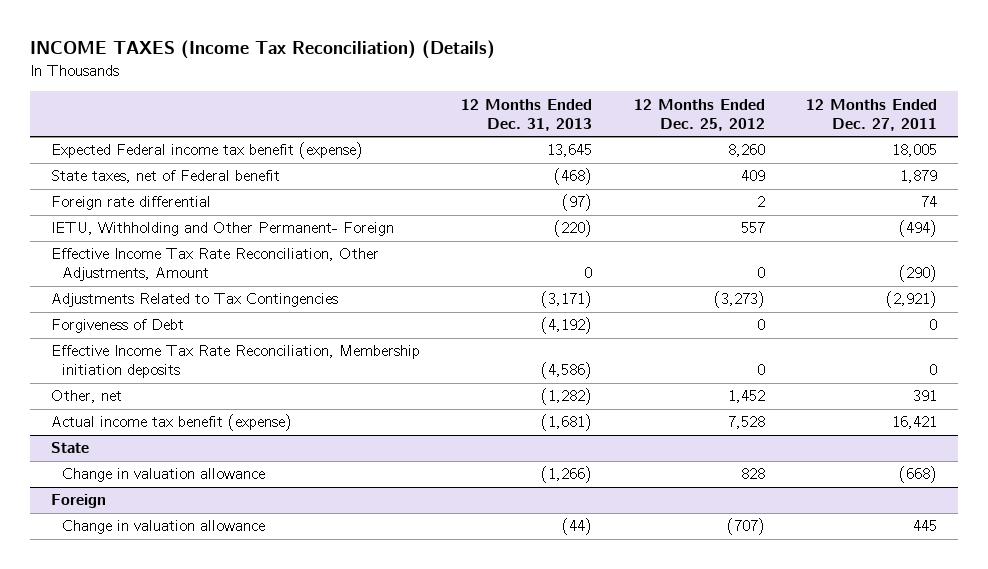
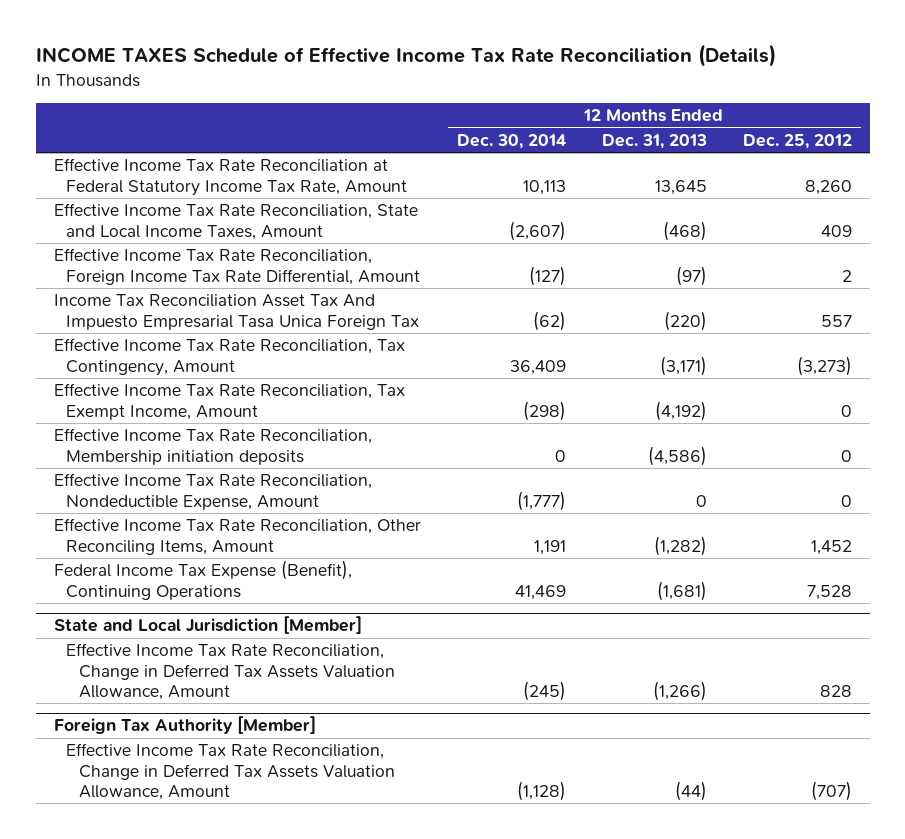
- INCOME TAXES (Income Tax Reconciliation) (Details)
+ INCOME TAXES Schedule of Effective Income Tax Rate Reconciliation (Details)
- | 12 Months Ended Dec. 31, 2013 | 12 Months Ended Dec. 25, 2012 | 12 Months Ended Dec. 27, 2011
+ | 12 Months Ended Dec. 30, 2014 | 12 Months Ended Dec. 31, 2013 | 12 Months Ended Dec. 25, 2012
- Expected Federal income tax benefit (expense) | 13,645 | 8,260 | 18,005
- State taxes, net of Federal benefit | (468) | 409 | 1,879
- Foreign rate differential | (97) | 2 | 74
- IETU, Withholding and Other Permanent- Foreign | (220) | 557 | (494)
- Effective Income Tax Rate Reconciliation, Other Adjustments, Amount | 0 | 0 | (290)
- Adjustments Related to Tax Contingencies | (3,171) | (3,273) | (2,921)
- Forgiveness of Debt | (4,192) | 0 | 0
+ Effective Income Tax Rate Reconciliation at Federal Statutory Income Tax Rate, Amount | 10,113 | 13,645 | 8,260
+ Effective Income Tax Rate Reconciliation, State and Local Income Taxes, Amount | (2,607) | (468) | 409
+ Effective Income Tax Rate Reconciliation, Foreign Income Tax Rate Differential, Amount | (127) | (97) | 2
+ Income Tax Reconciliation Asset Tax And Impuesto Empresarial Tasa Unica Foreign Tax | (62) | (220) | 557
+ Effective Income Tax Rate Reconciliation, Tax Contingency, Amount | 36,409 | (3,171) | (3,273)
+ Effective Income Tax Rate Reconciliation, Tax Exempt Income, Amount | (298) | (4,192) | 0
- Other, net | (1,282) | 1,452 | 391
- Actual income tax benefit (expense) | (1,681) | 7,528 | 16,421
- State
- Change in valuation allowance | (1,266) | 828 | (668)
- Foreign
- Change in valuation allowance | (44) | (707) | 445
+ Effective Income Tax Rate Reconciliation, Nondeductible Expense, Amount | (1,777) | 0 | 0
+ Effective Income Tax Rate Reconciliation, Other Reconciling Items, Amount | 1,191 | (1,282) | 1,452
+ Federal Income Tax Expense (Benefit), Continuing Operations | 41,469 | (1,681) | 7,528
+ State and Local Jurisdiction [Member]
+ Effective Income Tax Rate Reconciliation, Change in Deferred Tax Assets Valuation Allowance, Amount | (245) | (1,266) | 828
+ Foreign Tax Authority [Member]
+ Effective Income Tax Rate Reconciliation, Change in Deferred Tax Assets Valuation Allowance, Amount | (1,128) | (44) | (707)

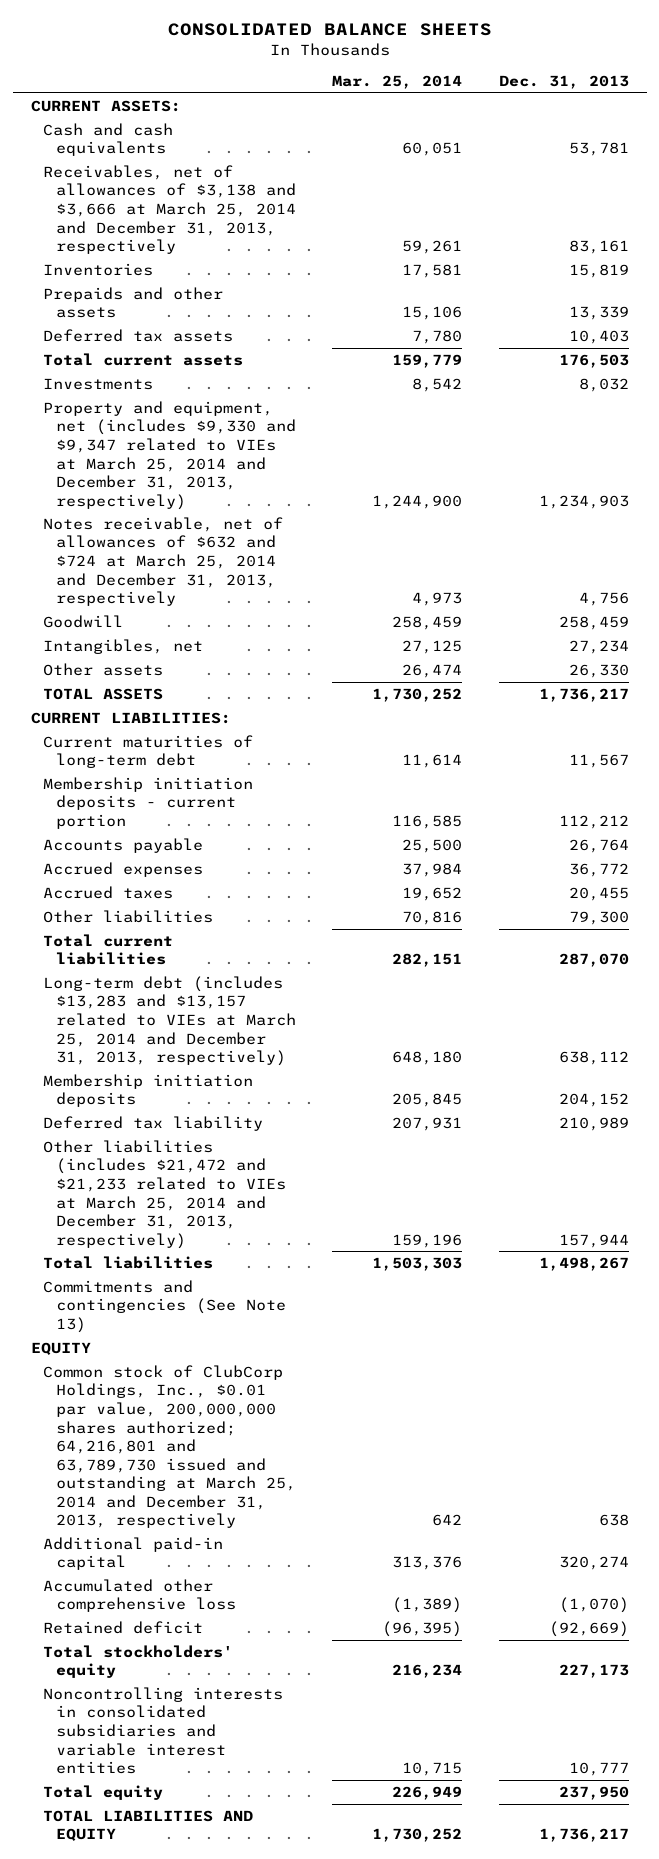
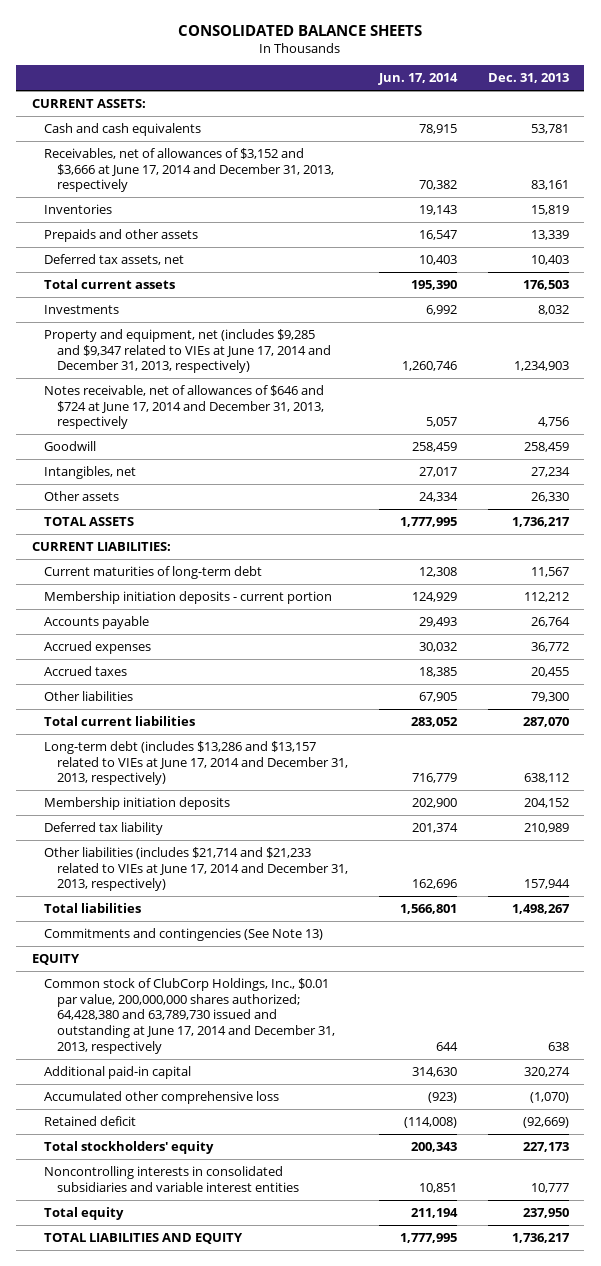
- | Mar. 25, 2014 | Dec. 31, 2013
+ | Jun. 17, 2014 | Dec. 31, 2013
- Receivables, net of allowances of $3,138 and $3,666 at March 25, 2014 and December 31, 2013, respectively | 59,261 | 83,161
+ Receivables, net of allowances of $3,152 and $3,666 at June 17, 2014 and December 31, 2013, respectively | 70,382 | 83,161
- Deferred tax assets | 7,780 | 10,403
+ Deferred tax assets, net | 10,403 | 10,403
- Property and equipment, net (includes $9,330 and $9,347 related to VIEs at March 25, 2014 and December 31, 2013, respectively) | 1,244,900 | 1,234,903
- Notes receivable, net of allowances of $632 and $724 at March 25, 2014 and December 31, 2013, respectively | 4,973 | 4,756
+ Property and equipment, net (includes $9,285 and $9,347 related to VIEs at June 17, 2014 and December 31, 2013, respectively) | 1,260,746 | 1,234,903
+ Notes receivable, net of allowances of $646 and $724 at June 17, 2014 and December 31, 2013, respectively | 5,057 | 4,756
- Long-term debt (includes $13,283 and $13,157 related to VIEs at March 25, 2014 and December 31, 2013, respectively) | 648,180 | 638,112
+ Long-term debt (includes $13,286 and $13,157 related to VIEs at June 17, 2014 and December 31, 2013, respectively) | 716,779 | 638,112
- Other liabilities (includes $21,472 and $21,233 related to VIEs at March 25, 2014 and December 31, 2013, respectively) | 159,196 | 157,944
+ Other liabilities (includes $21,714 and $21,233 related to VIEs at June 17, 2014 and December 31, 2013, respectively) | 162,696 | 157,944
- Common stock of ClubCorp Holdings, Inc., $0.01 par value, 200,000,000 shares authorized; 64,216,801 and 63,789,730 issued and outstanding at March 25, 2014 and December 31, 2013, respectively | 642 | 638
+ Common stock of ClubCorp Holdings, Inc., $0.01 par value, 200,000,000 shares authorized; 64,428,380 and 63,789,730 issued and outstanding at June 17, 2014 and December 31, 2013, respectively | 644 | 638

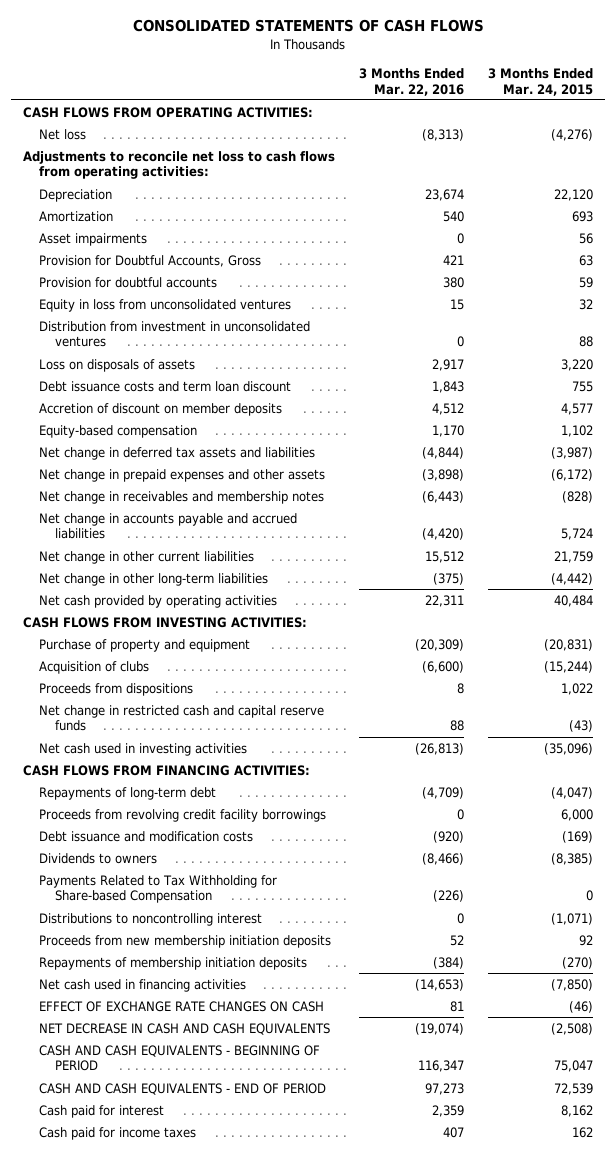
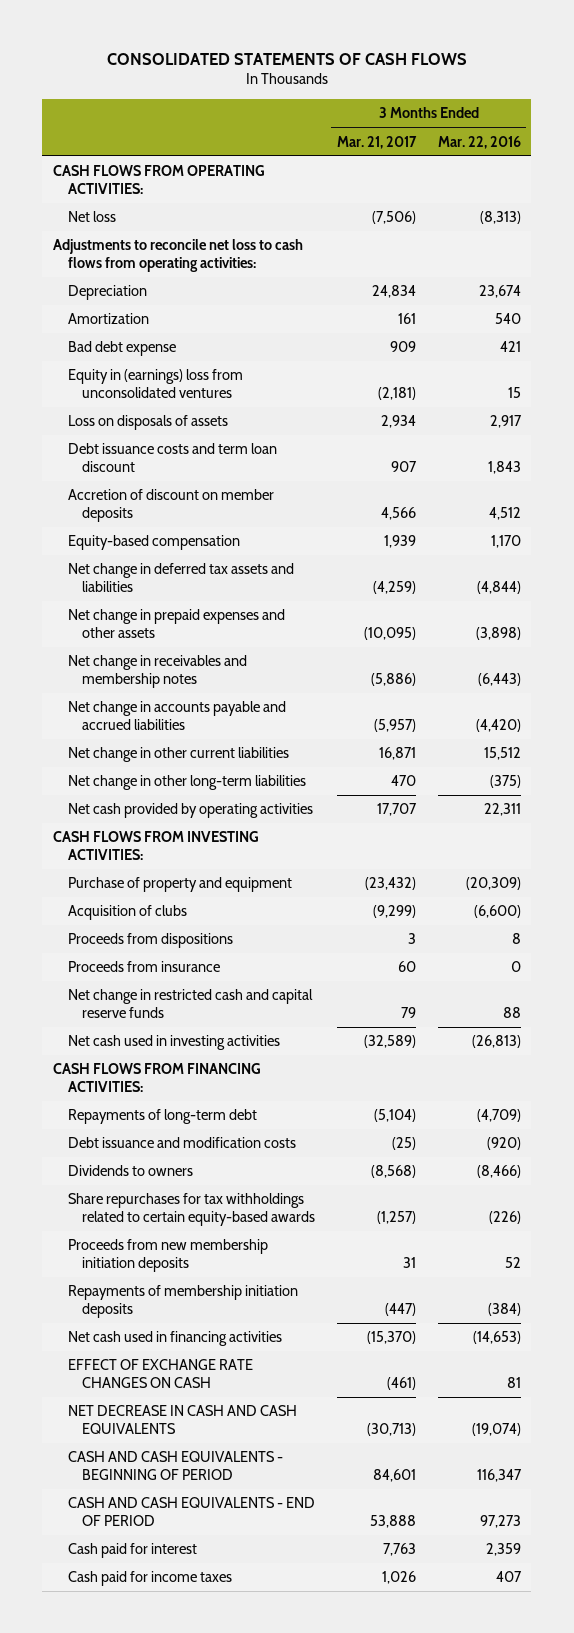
- | 3 Months Ended Mar. 22, 2016 | 3 Months Ended Mar. 24, 2015
+ | 3 Months Ended Mar. 21, 2017 | 3 Months Ended Mar. 22, 2016
- Asset impairments | 0 | 56
- Provision for Doubtful Accounts, Gross | 421 | 63
- Provision for doubtful accounts | 380 | 59
- Equity in loss from unconsolidated ventures | 15 | 32
- Distribution from investment in unconsolidated ventures | 0 | 88
+ Bad debt expense | 909 | 421
+ Equity in (earnings) loss from unconsolidated ventures | (2,181) | 15
+ Proceeds from insurance | 60 | 0
- Proceeds from revolving credit facility borrowings | 0 | 6,000
- Payments Related to Tax Withholding for Share-based Compensation | (226) | 0
- Distributions to noncontrolling interest | 0 | (1,071)
+ Share repurchases for tax withholdings related to certain equity-based awards | (1,257) | (226)

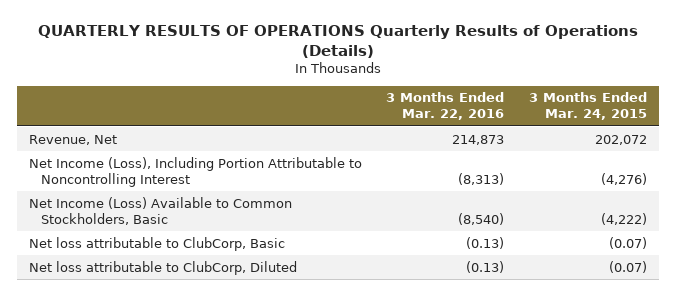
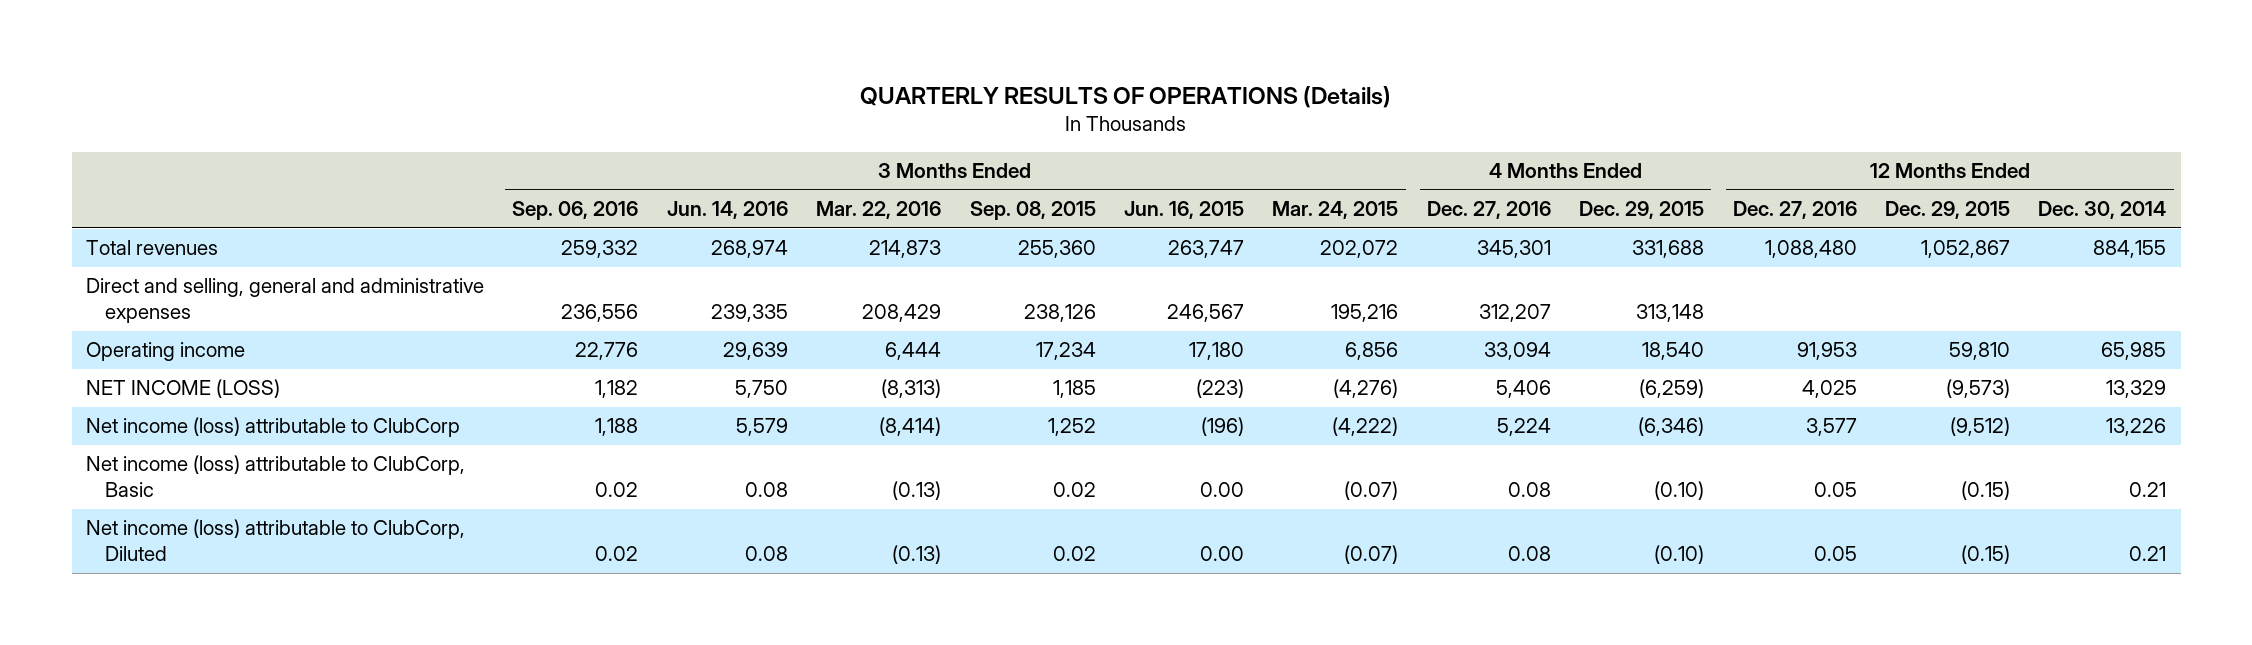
- QUARTERLY RESULTS OF OPERATIONS Quarterly Results of Operations (Details)
+ QUARTERLY RESULTS OF OPERATIONS (Details)
- | 3 Months Ended Mar. 22, 2016 | 3 Months Ended Mar. 24, 2015
+ | 3 Months Ended Sep. 06, 2016 | 3 Months Ended Jun. 14, 2016 | 3 Months Ended Mar. 22, 2016 | 3 Months Ended Sep. 08, 2015 | 3 Months Ended Jun. 16, 2015 | 3 Months Ended Mar. 24, 2015 | 4 Months Ended Dec. 27, 2016 | 4 Months Ended Dec. 29, 2015 | 12 Months Ended Dec. 27, 2016 | 12 Months Ended Dec. 29, 2015 | 12 Months Ended Dec. 30, 2014
- Revenue, Net | 214,873 | 202,072
- Net Income (Loss), Including Portion Attributable to Noncontrolling Interest | (8,313) | (4,276)
- Net Income (Loss) Available to Common Stockholders, Basic | (8,540) | (4,222)
- Net loss attributable to ClubCorp, Basic | (0.13) | (0.07)
- Net loss attributable to ClubCorp, Diluted | (0.13) | (0.07)
+ Total revenues | 259,332 | 268,974 | 214,873 | 255,360 | 263,747 | 202,072 | 345,301 | 331,688 | 1,088,480 | 1,052,867 | 884,155
+ Direct and selling, general and administrative expenses | 236,556 | 239,335 | 208,429 | 238,126 | 246,567 | 195,216 | 312,207 | 313,148 | | |
+ Operating income | 22,776 | 29,639 | 6,444 | 17,234 | 17,180 | 6,856 | 33,094 | 18,540 | 91,953 | 59,810 | 65,985
+ NET INCOME (LOSS) | 1,182 | 5,750 | (8,313) | 1,185 | (223) | (4,276) | 5,406 | (6,259) | 4,025 | (9,573) | 13,329
+ Net income (loss) attributable to ClubCorp | 1,188 | 5,579 | (8,414) | 1,252 | (196) | (4,222) | 5,224 | (6,346) | 3,577 | (9,512) | 13,226
+ Net income (loss) attributable to ClubCorp, Basic | 0.02 | 0.08 | (0.13) | 0.02 | 0.00 | (0.07) | 0.08 | (0.10) | 0.05 | (0.15) | 0.21
+ Net income (loss) attributable to ClubCorp, Diluted | 0.02 | 0.08 | (0.13) | 0.02 | 0.00 | (0.07) | 0.08 | (0.10) | 0.05 | (0.15) | 0.21

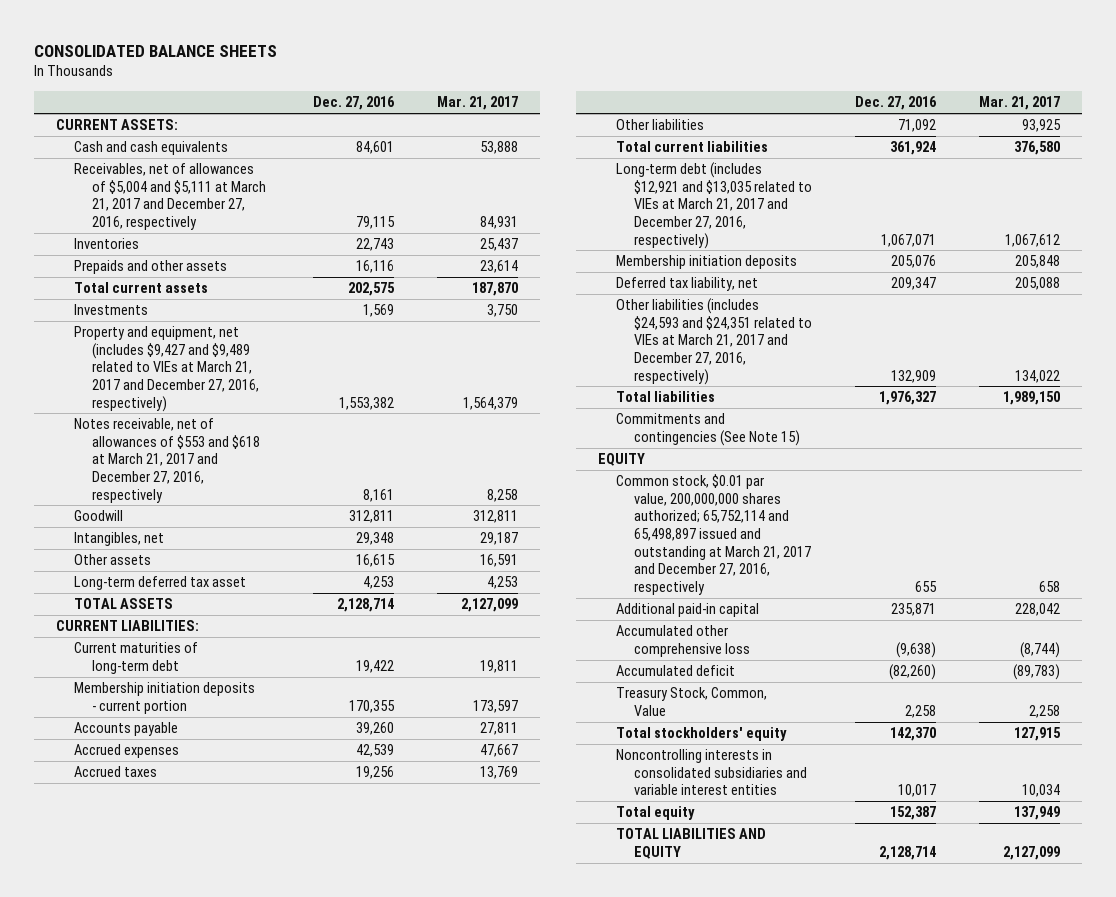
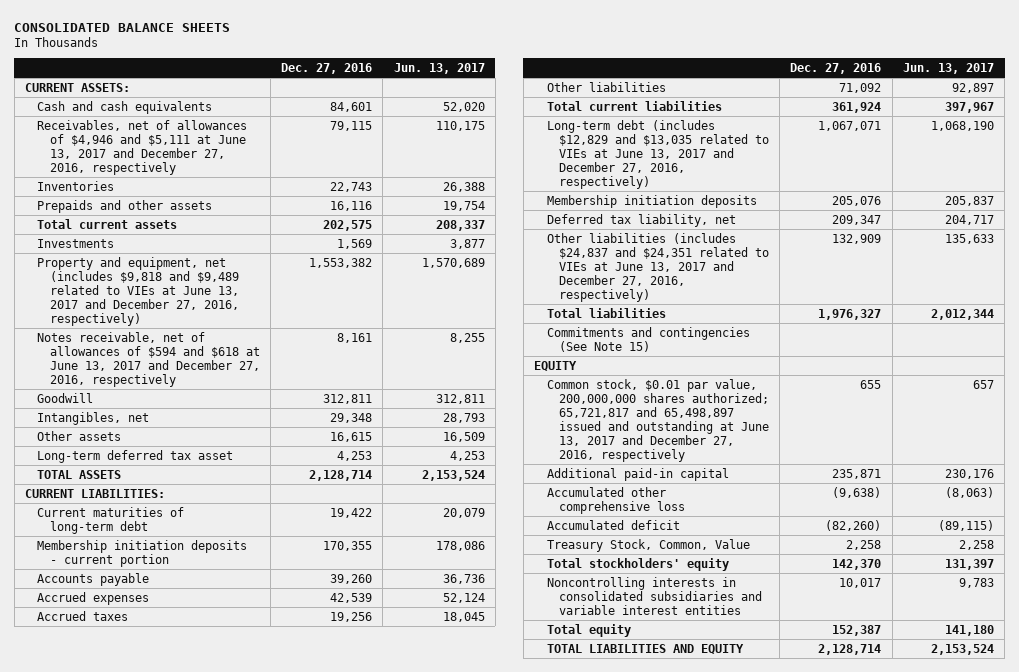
- | Dec. 27, 2016 | Mar. 21, 2017
+ | Dec. 27, 2016 | Jun. 13, 2017
- Receivables, net of allowances of $5,004 and $5,111 at March 21, 2017 and December 27, 2016, respectively | 79,115 | 84,931
+ Receivables, net of allowances of $4,946 and $5,111 at June 13, 2017 and December 27, 2016, respectively | 79,115 | 110,175
- Property and equipment, net (includes $9,427 and $9,489 related to VIEs at March 21, 2017 and December 27, 2016, respectively) | 1,553,382 | 1,564,379
- Notes receivable, net of allowances of $553 and $618 at March 21, 2017 and December 27, 2016, respectively | 8,161 | 8,258
+ Property and equipment, net (includes $9,818 and $9,489 related to VIEs at June 13, 2017 and December 27, 2016, respectively) | 1,553,382 | 1,570,689
+ Notes receivable, net of allowances of $594 and $618 at June 13, 2017 and December 27, 2016, respectively | 8,161 | 8,255
- Long-term debt (includes $12,921 and $13,035 related to VIEs at March 21, 2017 and December 27, 2016, respectively) | 1,067,071 | 1,067,612
+ Long-term debt (includes $12,829 and $13,035 related to VIEs at June 13, 2017 and December 27, 2016, respectively) | 1,067,071 | 1,068,190
- Other liabilities (includes $24,593 and $24,351 related to VIEs at March 21, 2017 and December 27, 2016, respectively) | 132,909 | 134,022
+ Other liabilities (includes $24,837 and $24,351 related to VIEs at June 13, 2017 and December 27, 2016, respectively) | 132,909 | 135,633
- Common stock, $0.01 par value, 200,000,000 shares authorized; 65,752,114 and 65,498,897 issued and outstanding at March 21, 2017 and December 27, 2016, respectively | 655 | 658
+ Common stock, $0.01 par value, 200,000,000 shares authorized; 65,721,817 and 65,498,897 issued and outstanding at June 13, 2017 and December 27, 2016, respectively | 655 | 657

